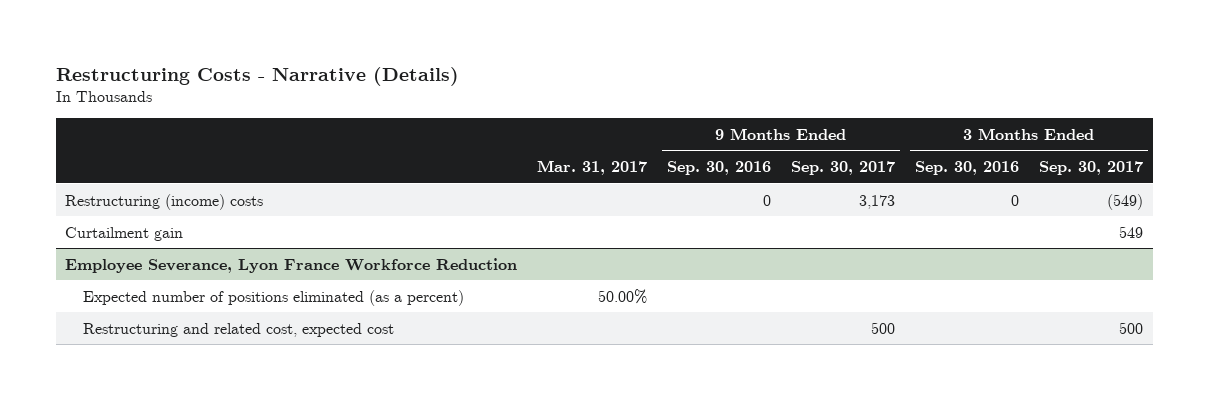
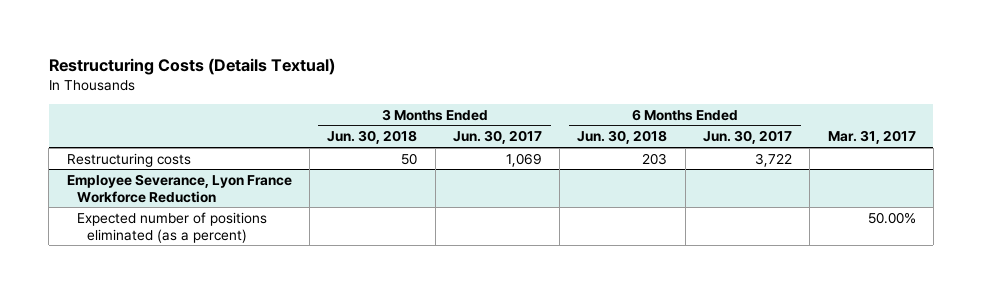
- Restructuring Costs - Narrative (Details)
+ Restructuring Costs (Details Textual)
- | Mar. 31, 2017 | 9 Months Ended Sep. 30, 2016 | 9 Months Ended Sep. 30, 2017 | 3 Months Ended Sep. 30, 2016 | 3 Months Ended Sep. 30, 2017
+ | 3 Months Ended Jun. 30, 2018 | 3 Months Ended Jun. 30, 2017 | 6 Months Ended Jun. 30, 2018 | 6 Months Ended Jun. 30, 2017 | Mar. 31, 2017
- Restructuring (income) costs | | 0 | 3,173 | 0 | (549)
- Curtailment gain | | | | | 549
+ Restructuring costs | 50 | 1,069 | 203 | 3,722 |
@ Employee Severance, Lyon France Workforce Reduction
- Restructuring and related cost, expected cost | | | 500 | | 500

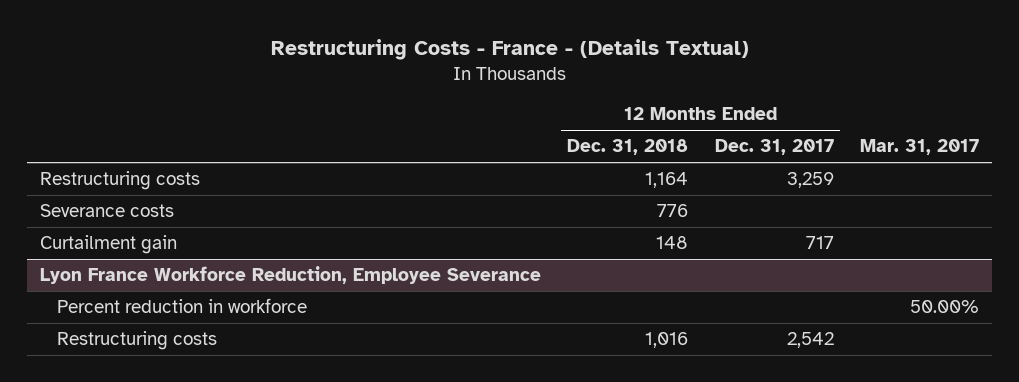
- Restructuring Costs (Details Textual)
+ Restructuring Costs - France - (Details Textual)
- | 3 Months Ended Jun. 30, 2018 | 3 Months Ended Jun. 30, 2017 | 6 Months Ended Jun. 30, 2018 | 6 Months Ended Jun. 30, 2017 | Mar. 31, 2017
+ | 12 Months Ended Dec. 31, 2018 | 12 Months Ended Dec. 31, 2017 | Mar. 31, 2017
- Employee Severance, Lyon France Workforce Reduction
- Expected number of positions eliminated (as a percent) | | | | | 50.00%
+ Severance costs | 776 | |
+ Curtailment gain | 148 | 717 |
+ Lyon France Workforce Reduction, Employee Severance
+ Percent reduction in workforce | | | 50.00%
+ Restructuring costs | 1,016 | 2,542 |

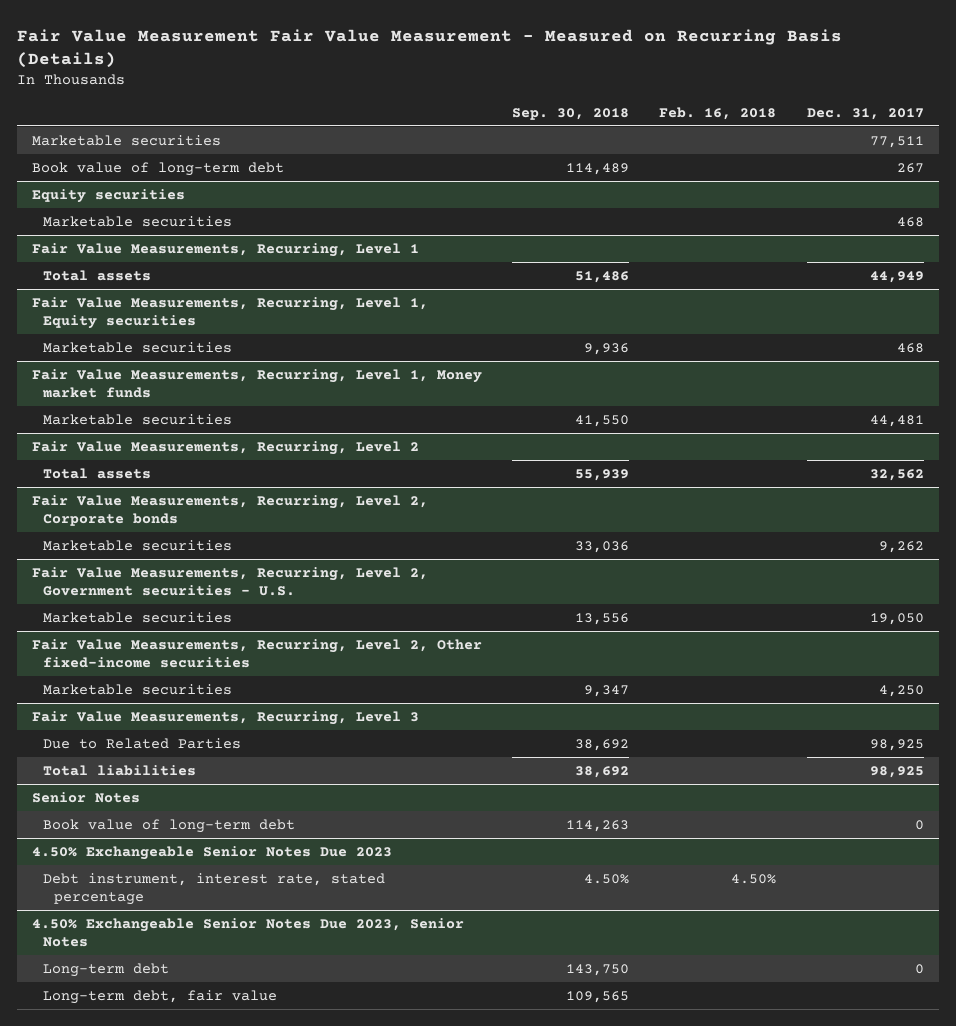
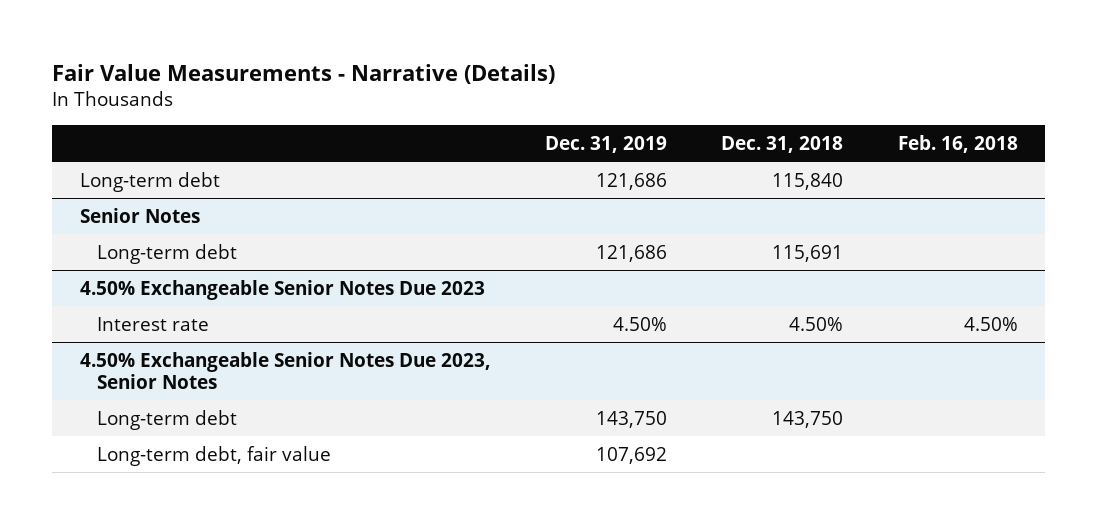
- Fair Value Measurement Fair Value Measurement - Measured on Recurring Basis (Details)
+ Fair Value Measurements - Narrative (Details)
- | Sep. 30, 2018 | Feb. 16, 2018 | Dec. 31, 2017
+ | Dec. 31, 2019 | Dec. 31, 2018 | Feb. 16, 2018
- Marketable securities | | | 77,511
- Book value of long-term debt | 114,489 | | 267
- Equity securities
- Marketable securities | | | 468
- Fair Value Measurements, Recurring, Level 1
- Total assets | 51,486 | | 44,949
- Fair Value Measurements, Recurring, Level 1, Equity securities
- Marketable securities | 9,936 | | 468
- Fair Value Measurements, Recurring, Level 1, Money market funds
- Marketable securities | 41,550 | | 44,481
- Fair Value Measurements, Recurring, Level 2
- Total assets | 55,939 | | 32,562
- Fair Value Measurements, Recurring, Level 2, Corporate bonds
- Marketable securities | 33,036 | | 9,262
- Fair Value Measurements, Recurring, Level 2, Government securities - U.S.
- Marketable securities | 13,556 | | 19,050
- Fair Value Measurements, Recurring, Level 2, Other fixed-income securities
- Marketable securities | 9,347 | | 4,250
- Fair Value Measurements, Recurring, Level 3
- Due to Related Parties | 38,692 | | 98,925
- Total liabilities | 38,692 | | 98,925
+ Long-term debt | 121,686 | 115,840 |
@ Senior Notes
- Book value of long-term debt | 114,263 | | 0
+ Long-term debt | 121,686 | 115,691 |
@ 4.50% Exchangeable Senior Notes Due 2023
- Debt instrument, interest rate, stated percentage | 4.50% | 4.50% |
+ Interest rate | 4.50% | 4.50% | 4.50%

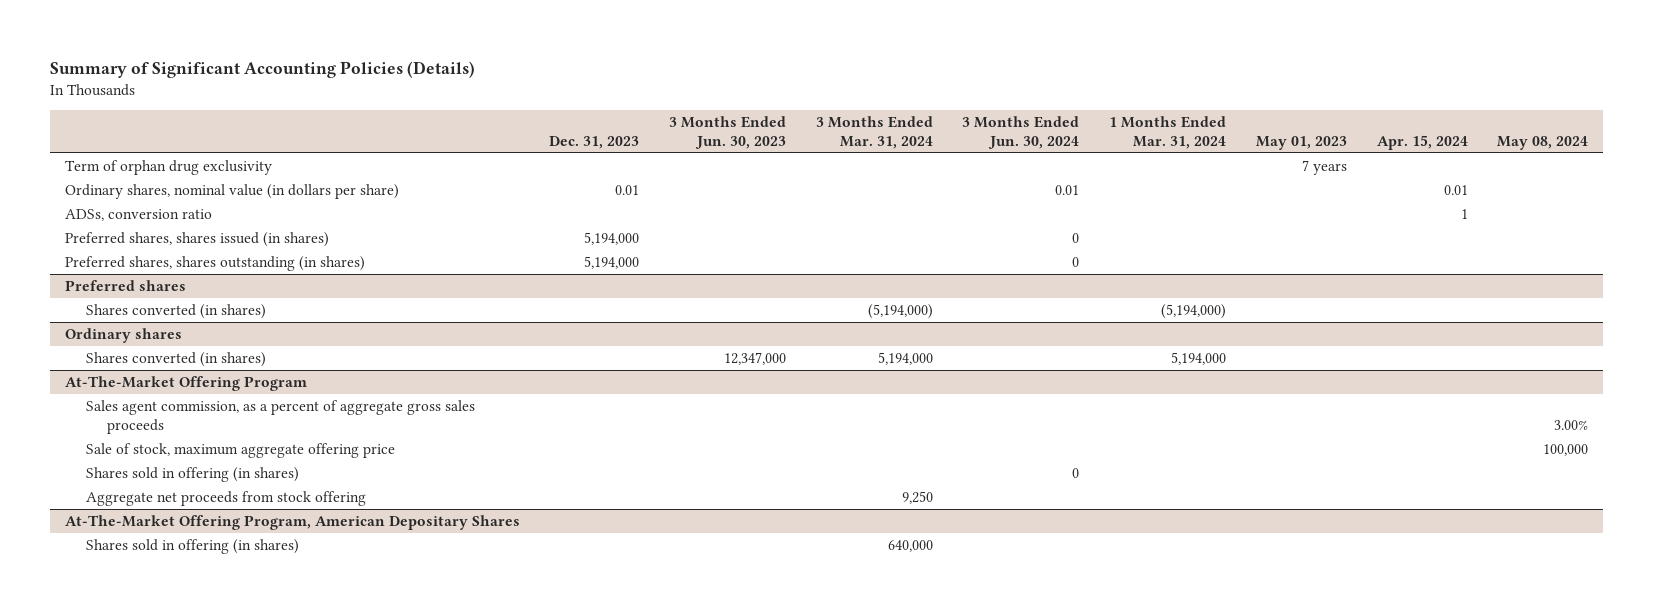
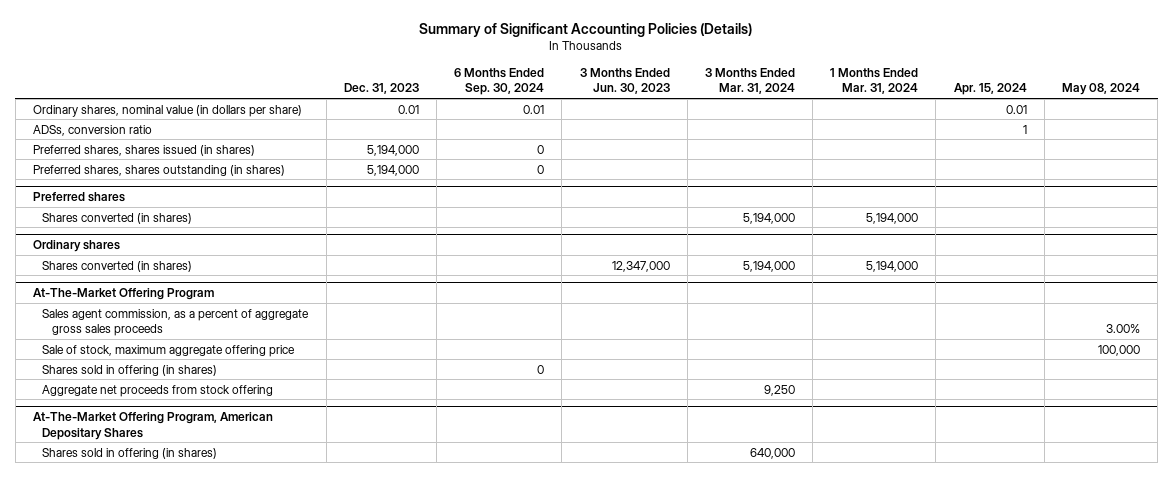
- | Dec. 31, 2023 | 3 Months Ended Jun. 30, 2023 | 3 Months Ended Mar. 31, 2024 | 3 Months Ended Jun. 30, 2024 | 1 Months Ended Mar. 31, 2024 | May 01, 2023 | Apr. 15, 2024 | May 08, 2024
+ | Dec. 31, 2023 | 6 Months Ended Sep. 30, 2024 | 3 Months Ended Jun. 30, 2023 | 3 Months Ended Mar. 31, 2024 | 1 Months Ended Mar. 31, 2024 | Apr. 15, 2024 | May 08, 2024
- Term of orphan drug exclusivity | | | | | | 7 years | |
@ Preferred shares
- Shares converted (in shares) | | | (5,194,000) | | (5,194,000) | | |
+ Shares converted (in shares) | | | | 5,194,000 | 5,194,000 | |

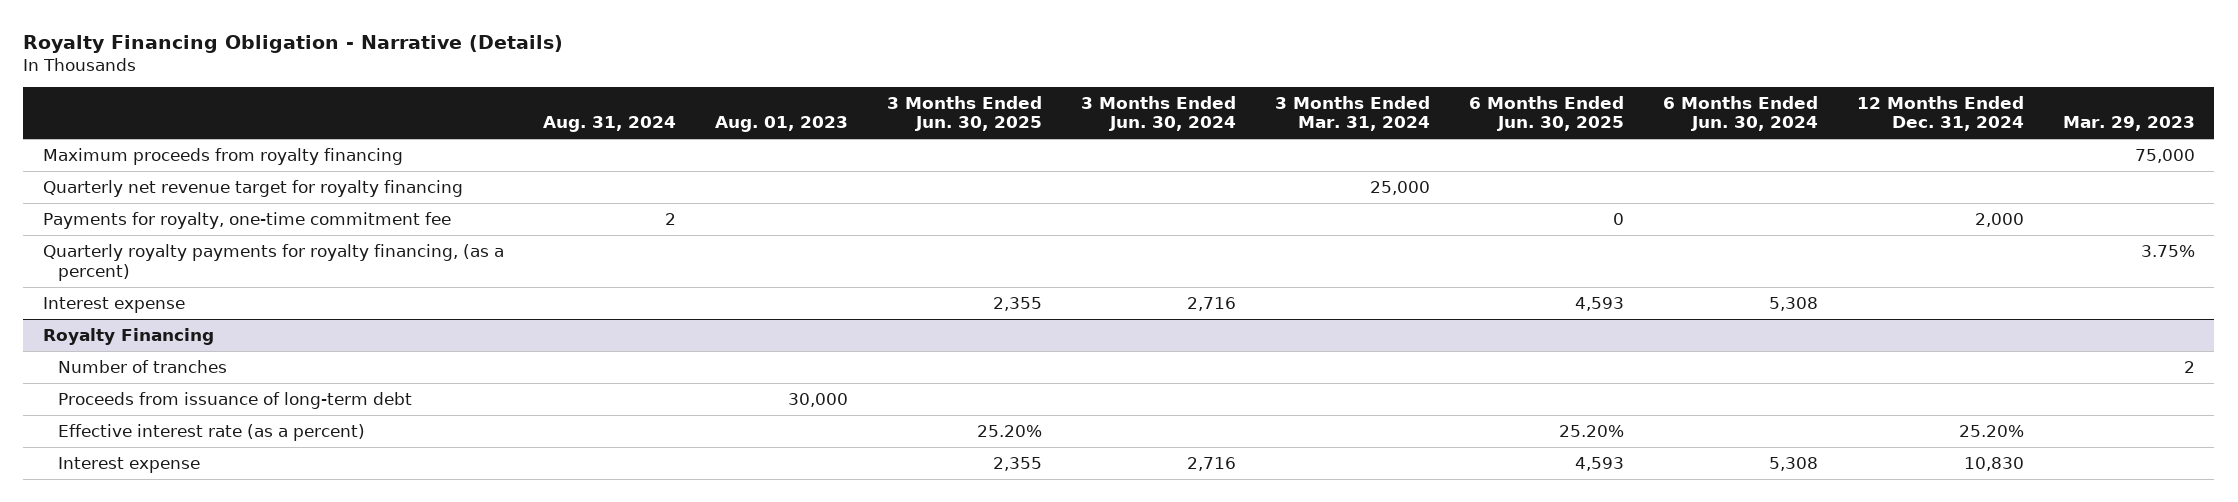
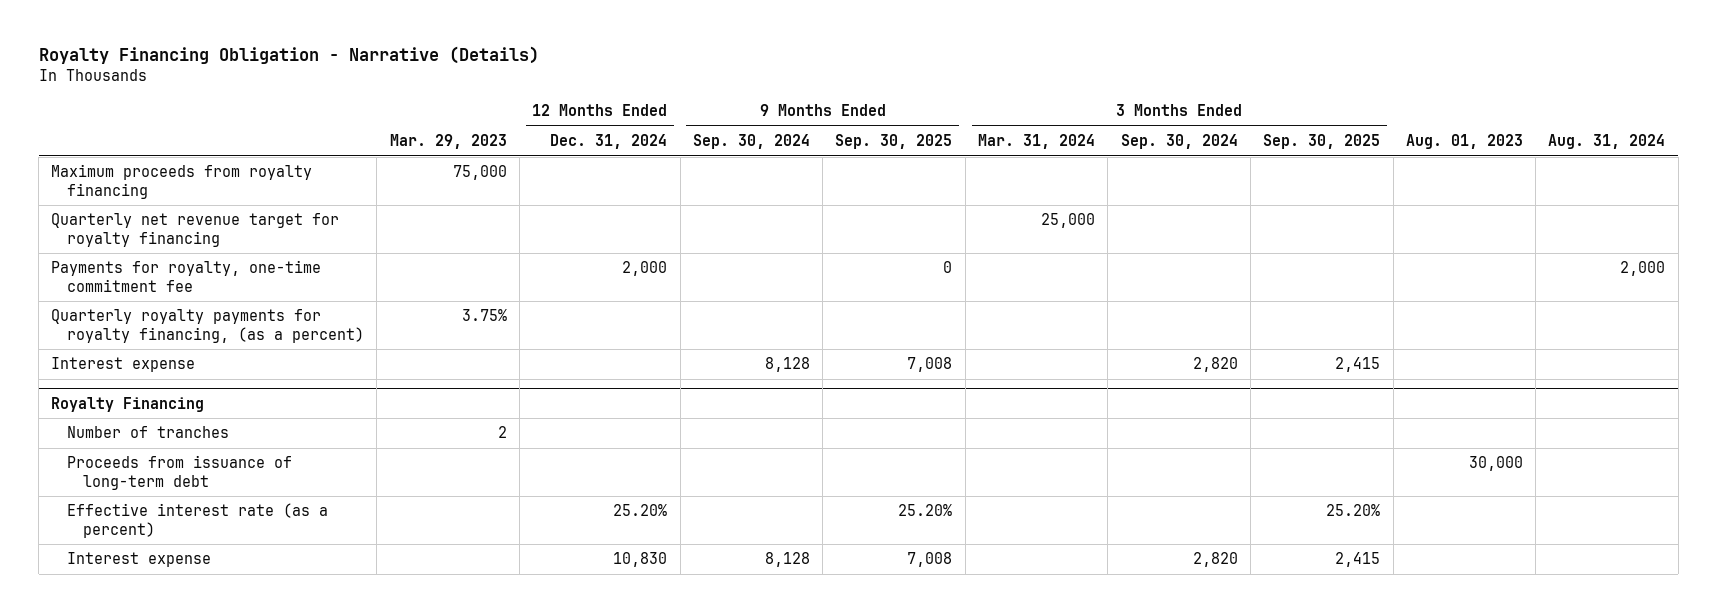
- | Aug. 31, 2024 | Aug. 01, 2023 | 3 Months Ended Jun. 30, 2025 | 3 Months Ended Jun. 30, 2024 | 3 Months Ended Mar. 31, 2024 | 6 Months Ended Jun. 30, 2025 | 6 Months Ended Jun. 30, 2024 | 12 Months Ended Dec. 31, 2024 | Mar. 29, 2023
+ | Mar. 29, 2023 | 12 Months Ended Dec. 31, 2024 | 9 Months Ended Sep. 30, 2024 | 9 Months Ended Sep. 30, 2025 | 3 Months Ended Mar. 31, 2024 | 3 Months Ended Sep. 30, 2024 | 3 Months Ended Sep. 30, 2025 | Aug. 01, 2023 | Aug. 31, 2024
- Payments for royalty, one-time commitment fee | 2 | | | | | 0 | | 2,000 |
+ Payments for royalty, one-time commitment fee | | 2,000 | | 0 | | | | | 2,000

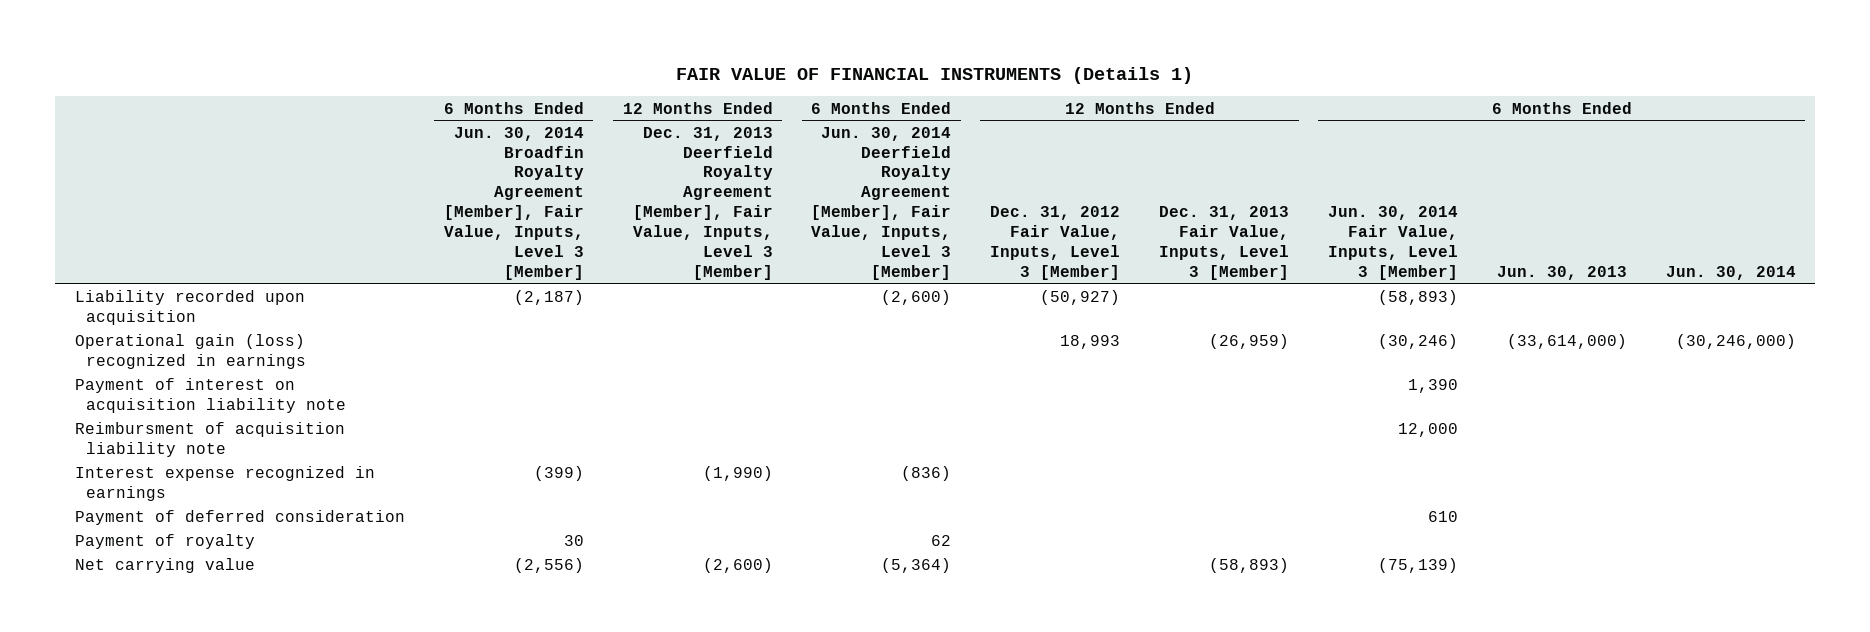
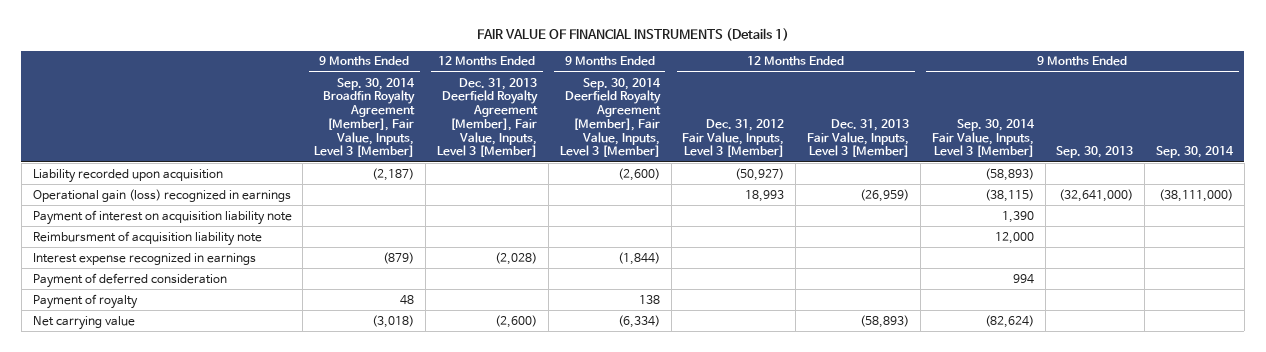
- | 6 Months Ended Jun. 30, 2014 Broadfin Royalty Agreement [Member], Fair Value, Inputs, Level 3 [Member] | 12 Months Ended Dec. 31, 2013 Deerfield Royalty Agreement [Member], Fair Value, Inputs, Level 3 [Member] | 6 Months Ended Jun. 30, 2014 Deerfield Royalty Agreement [Member], Fair Value, Inputs, Level 3 [Member] | 12 Months Ended Dec. 31, 2012 Fair Value, Inputs, Level 3 [Member] | 12 Months Ended Dec. 31, 2013 Fair Value, Inputs, Level 3 [Member] | 6 Months Ended Jun. 30, 2014 Fair Value, Inputs, Level 3 [Member] | 6 Months Ended Jun. 30, 2013 | 6 Months Ended Jun. 30, 2014
+ | 9 Months Ended Sep. 30, 2014 Broadfin Royalty Agreement [Member], Fair Value, Inputs, Level 3 [Member] | 12 Months Ended Dec. 31, 2013 Deerfield Royalty Agreement [Member], Fair Value, Inputs, Level 3 [Member] | 9 Months Ended Sep. 30, 2014 Deerfield Royalty Agreement [Member], Fair Value, Inputs, Level 3 [Member] | 12 Months Ended Dec. 31, 2012 Fair Value, Inputs, Level 3 [Member] | 12 Months Ended Dec. 31, 2013 Fair Value, Inputs, Level 3 [Member] | 9 Months Ended Sep. 30, 2014 Fair Value, Inputs, Level 3 [Member] | 9 Months Ended Sep. 30, 2013 | 9 Months Ended Sep. 30, 2014
- Interest expense recognized in earnings | (399) | (1,990) | (836) | | | | |
+ Interest expense recognized in earnings | (879) | (2,028) | (1,844) | | | | |

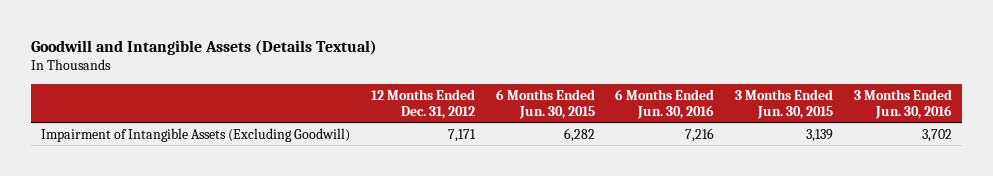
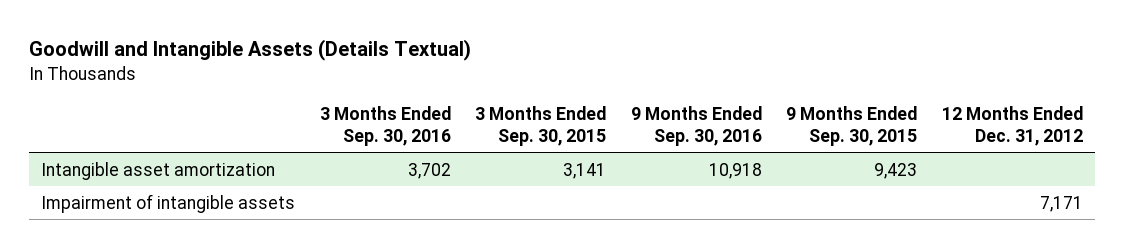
- | 12 Months Ended Dec. 31, 2012 | 6 Months Ended Jun. 30, 2015 | 6 Months Ended Jun. 30, 2016 | 3 Months Ended Jun. 30, 2015 | 3 Months Ended Jun. 30, 2016
+ | 3 Months Ended Sep. 30, 2016 | 3 Months Ended Sep. 30, 2015 | 9 Months Ended Sep. 30, 2016 | 9 Months Ended Sep. 30, 2015 | 12 Months Ended Dec. 31, 2012
- Impairment of Intangible Assets (Excluding Goodwill) | 7,171 | 6,282 | 7,216 | 3,139 | 3,702
+ Intangible asset amortization | 3,702 | 3,141 | 10,918 | 9,423 |
+ Impairment of intangible assets | | | | | 7,171

